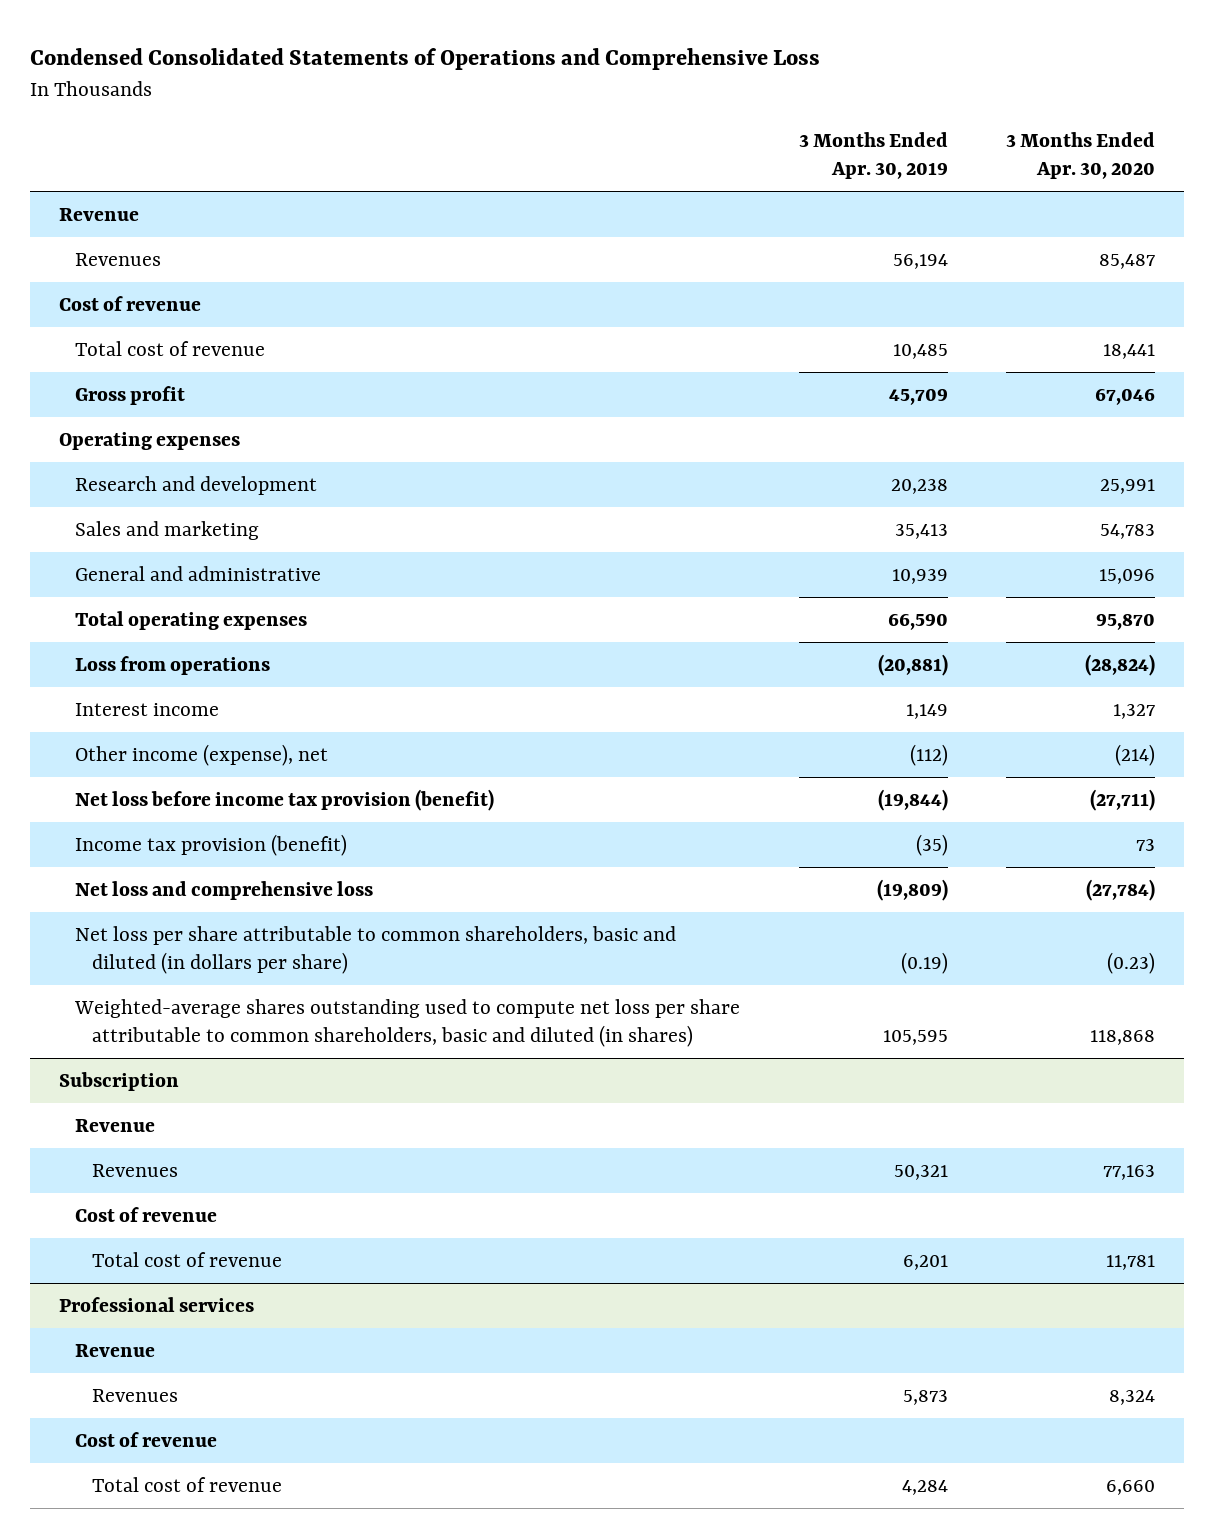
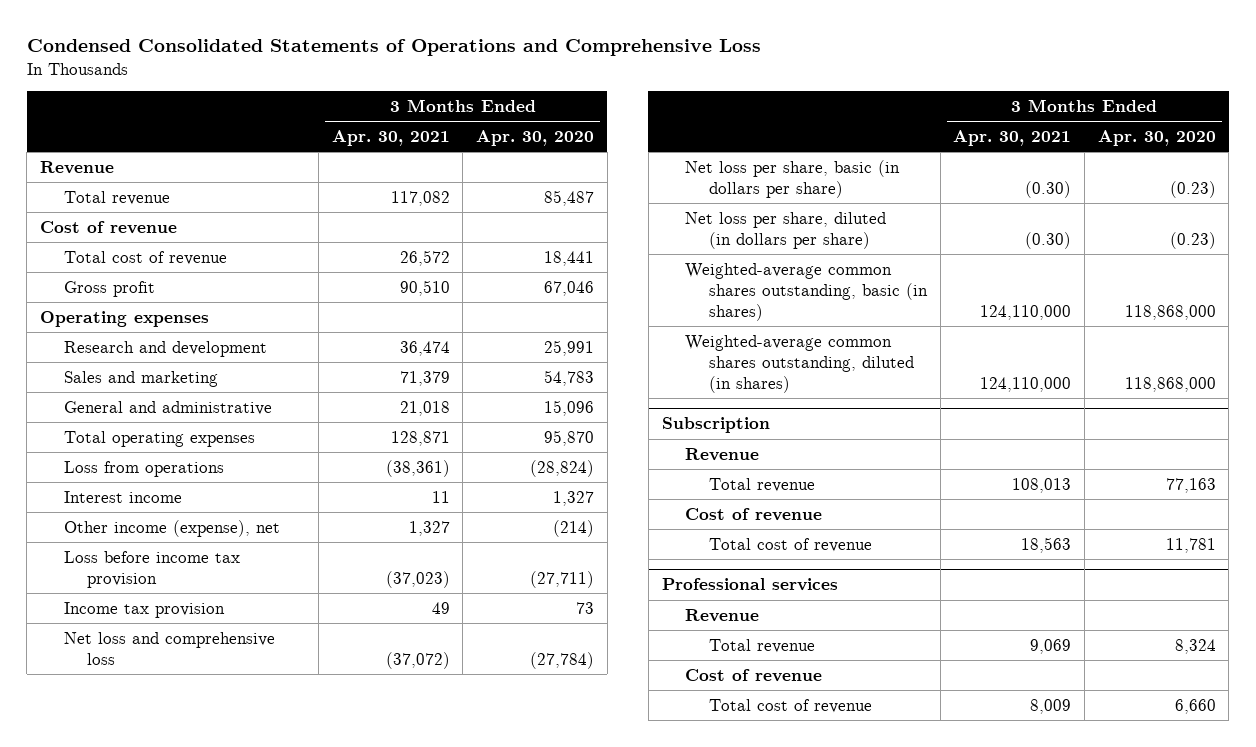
- | 3 Months Ended Apr. 30, 2019 | 3 Months Ended Apr. 30, 2020
+ | 3 Months Ended Apr. 30, 2021 | 3 Months Ended Apr. 30, 2020
- Revenues | 56,194 | 85,487
+ Total revenue | 117,082 | 85,487
- Net loss before income tax provision (benefit) | (19,844) | (27,711)
- Income tax provision (benefit) | (35) | 73
+ Loss before income tax provision | (37,023) | (27,711)
+ Income tax provision | 49 | 73
- Net loss per share attributable to common shareholders, basic and diluted (in dollars per share) | (0.19) | (0.23)
- Weighted-average shares outstanding used to compute net loss per share attributable to common shareholders, basic and diluted (in shares) | 105,595 | 118,868
+ Net loss per share, basic (in dollars per share) | (0.30) | (0.23)
+ Net loss per share, diluted (in dollars per share) | (0.30) | (0.23)
+ Weighted-average common shares outstanding, basic (in shares) | 124,110,000 | 118,868,000
+ Weighted-average common shares outstanding, diluted (in shares) | 124,110,000 | 118,868,000
@ Subscription
- Revenues | 50,321 | 77,163
+ Total revenue | 108,013 | 77,163
@ Professional services
- Revenues | 5,873 | 8,324
+ Total revenue | 9,069 | 8,324

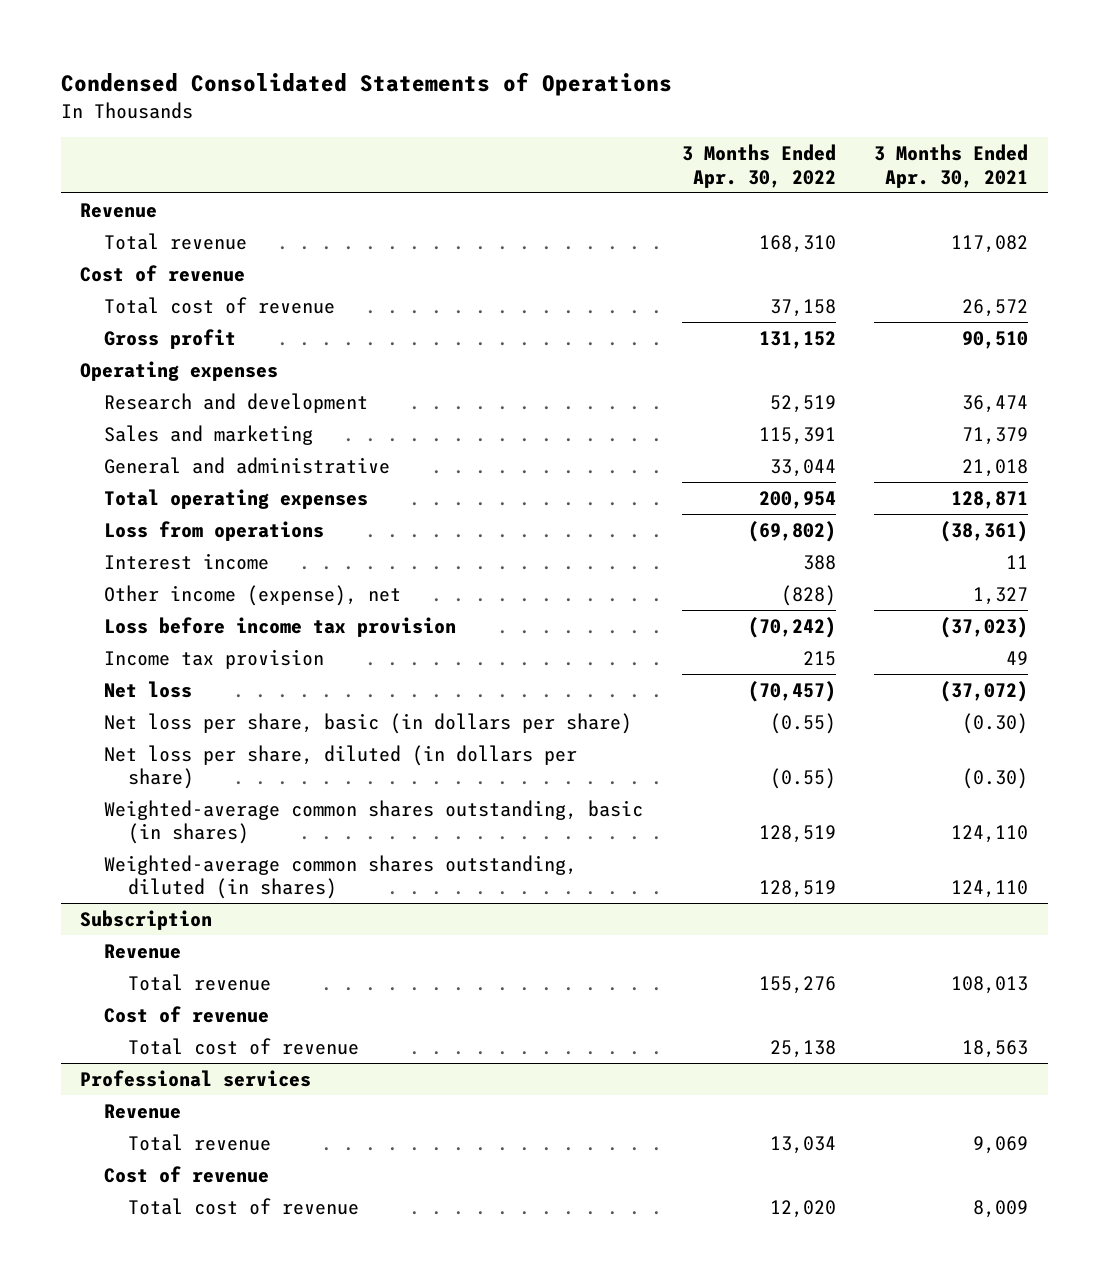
- Condensed Consolidated Statements of Operations and Comprehensive Loss
+ Condensed Consolidated Statements of Operations
- | 3 Months Ended Apr. 30, 2021 | 3 Months Ended Apr. 30, 2020
+ | 3 Months Ended Apr. 30, 2022 | 3 Months Ended Apr. 30, 2021
- Net loss and comprehensive loss | (37,072) | (27,784)
+ Net loss | (70,457) | (37,072)
- Weighted-average common shares outstanding, basic (in shares) | 124,110,000 | 118,868,000
- Weighted-average common shares outstanding, diluted (in shares) | 124,110,000 | 118,868,000
+ Weighted-average common shares outstanding, basic (in shares) | 128,519 | 124,110
+ Weighted-average common shares outstanding, diluted (in shares) | 128,519 | 124,110

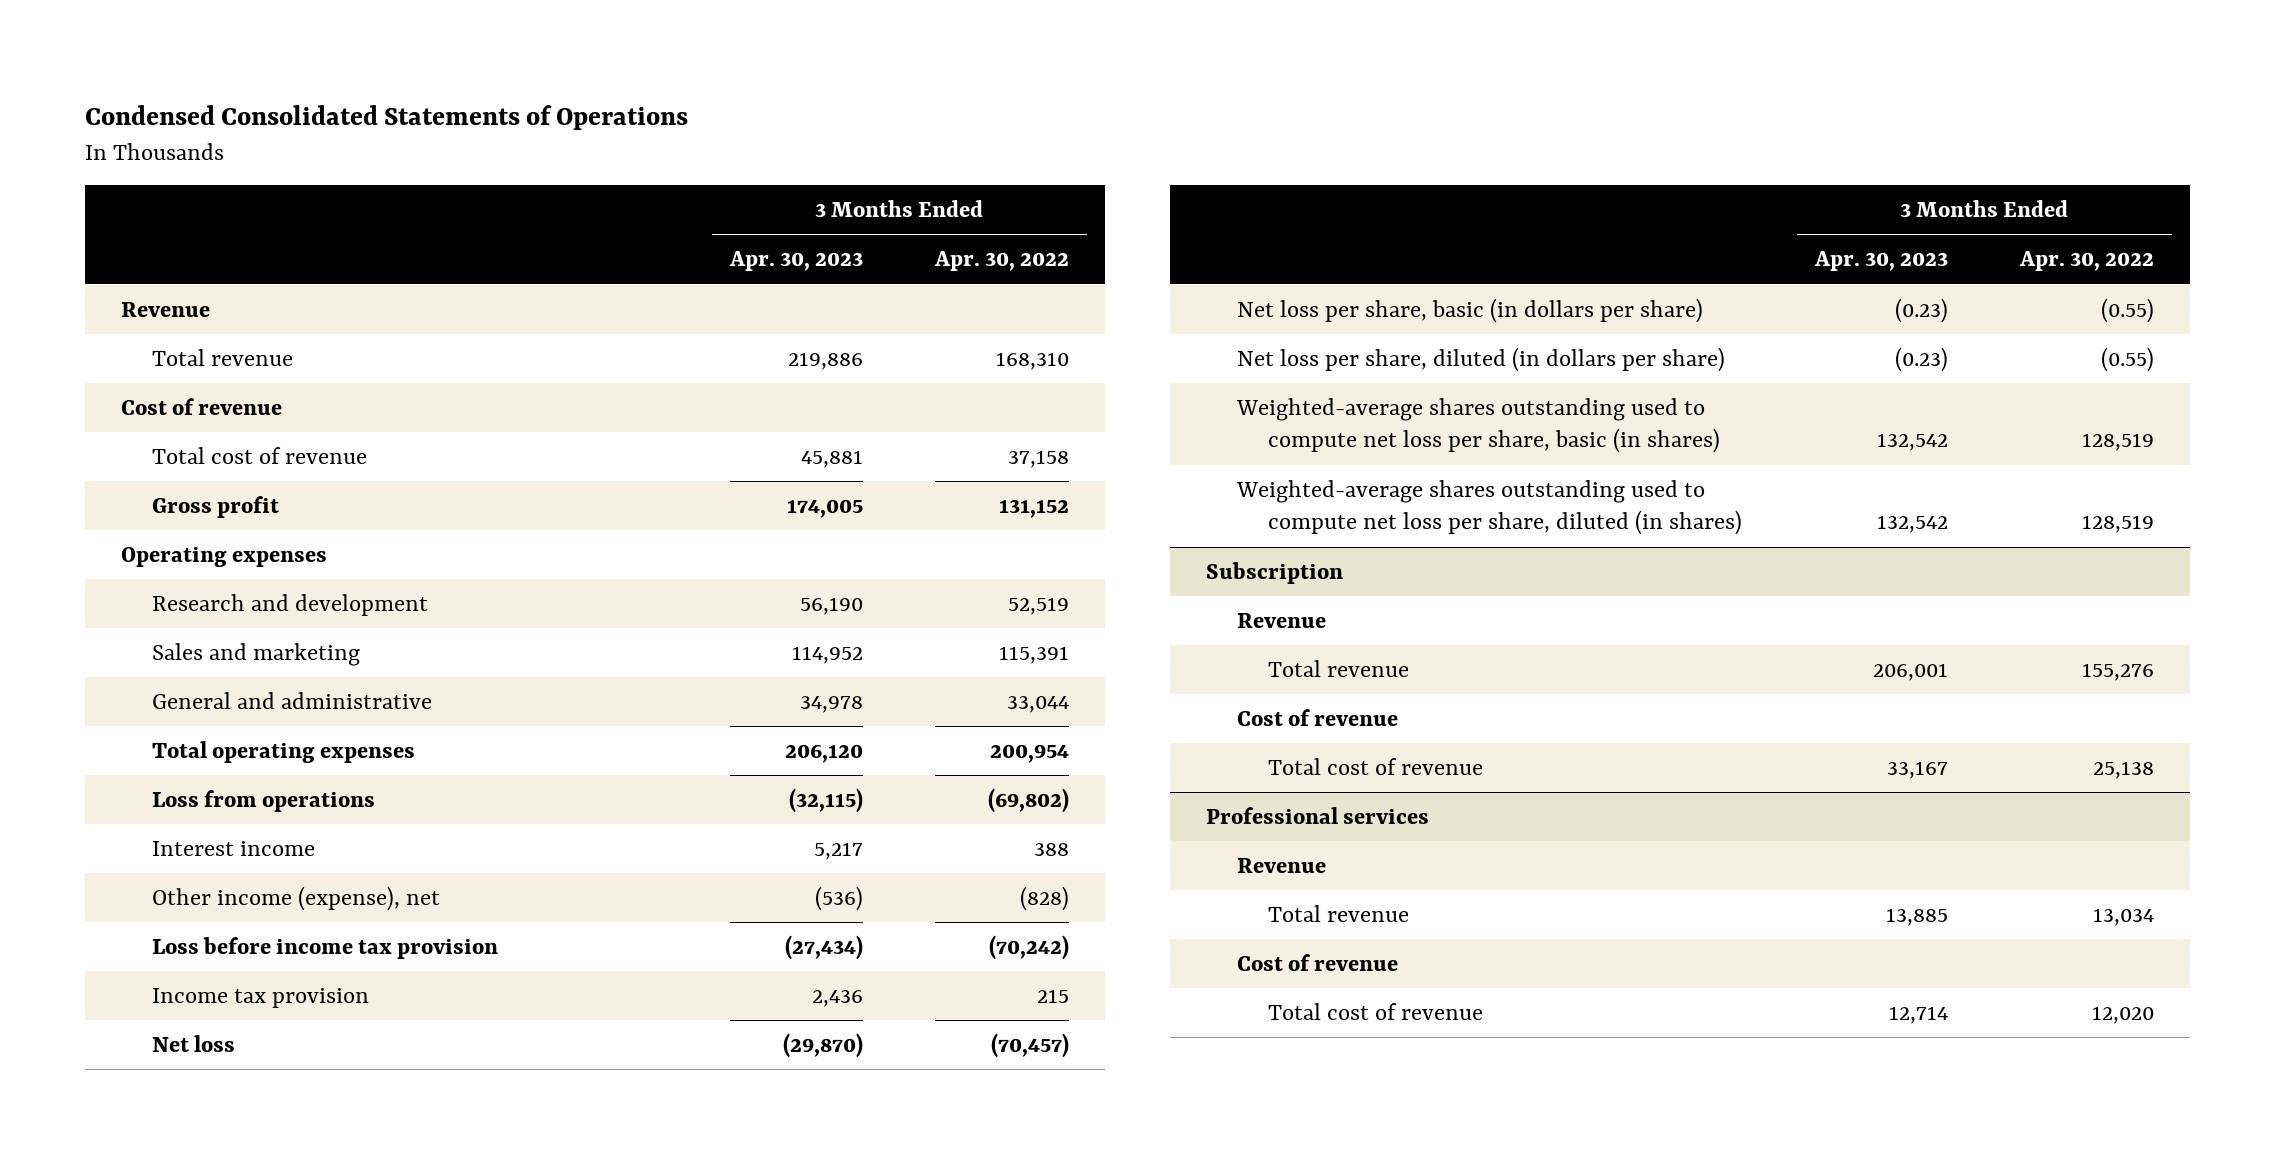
- | 3 Months Ended Apr. 30, 2022 | 3 Months Ended Apr. 30, 2021
+ | 3 Months Ended Apr. 30, 2023 | 3 Months Ended Apr. 30, 2022
- Weighted-average common shares outstanding, basic (in shares) | 128,519 | 124,110
- Weighted-average common shares outstanding, diluted (in shares) | 128,519 | 124,110
+ Weighted-average shares outstanding used to compute net loss per share, basic (in shares) | 132,542 | 128,519
+ Weighted-average shares outstanding used to compute net loss per share, diluted (in shares) | 132,542 | 128,519

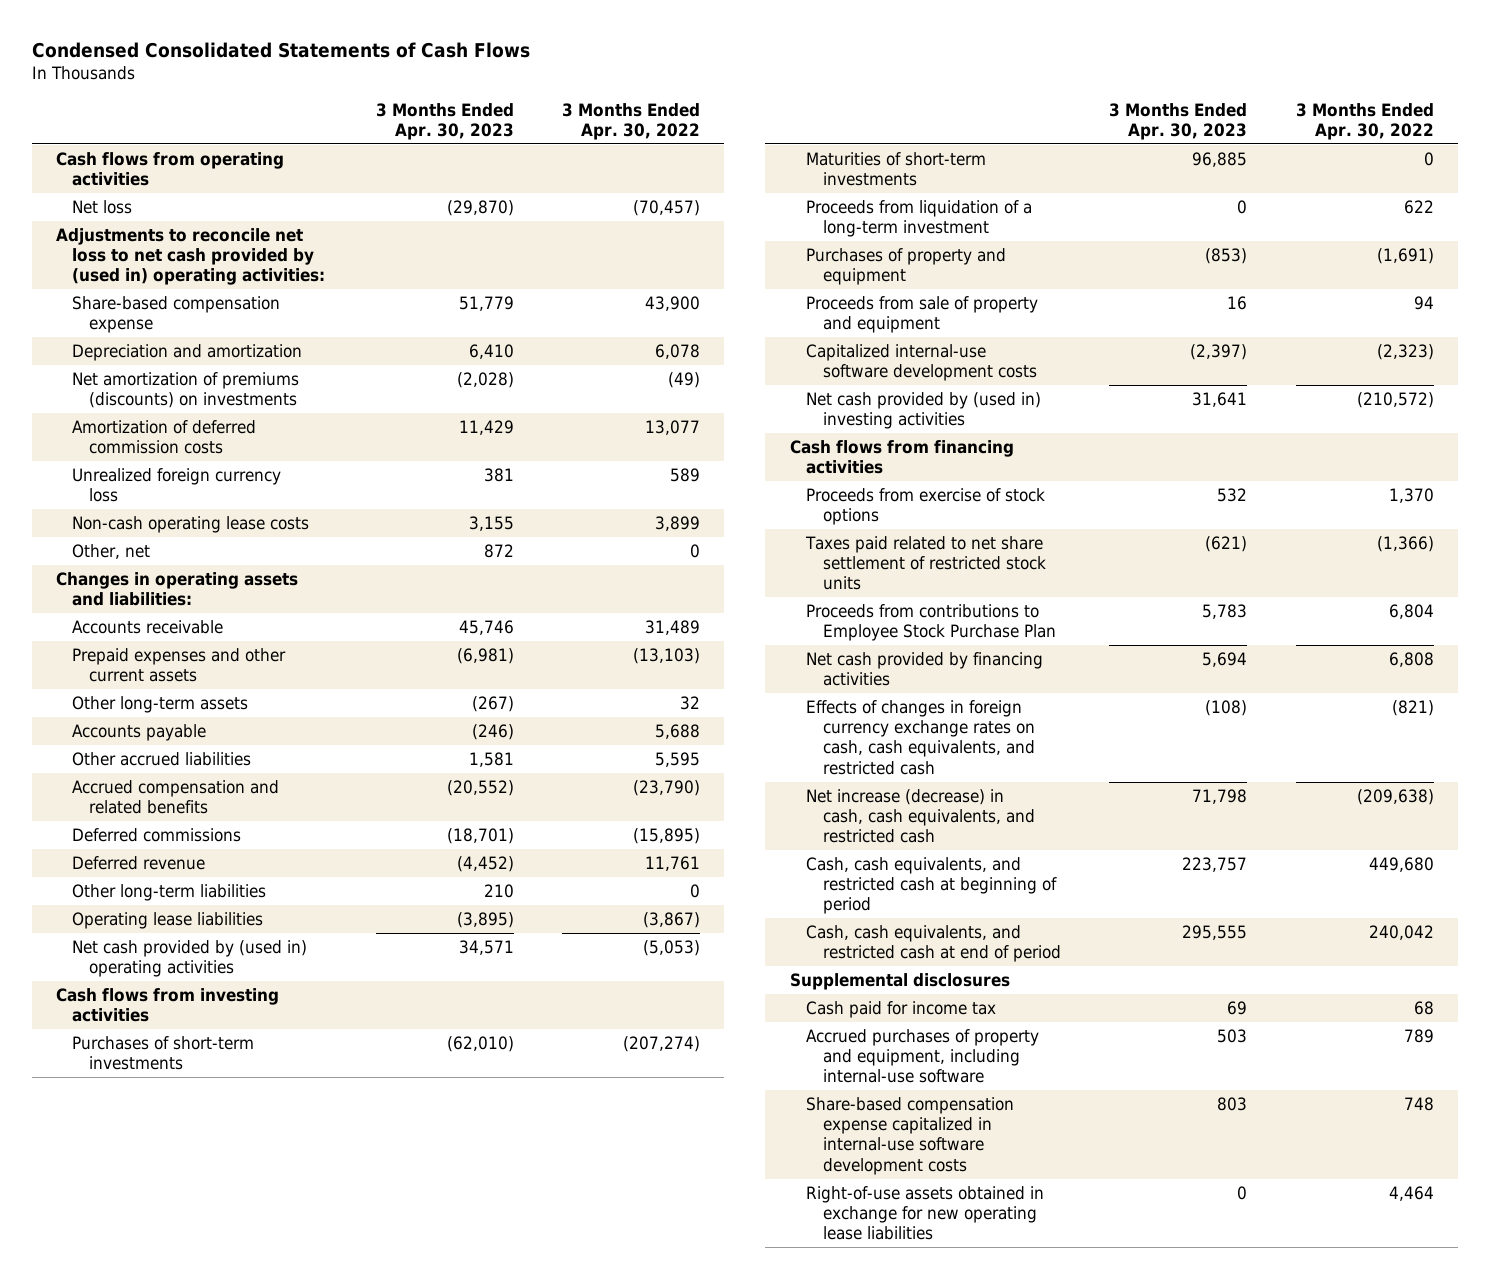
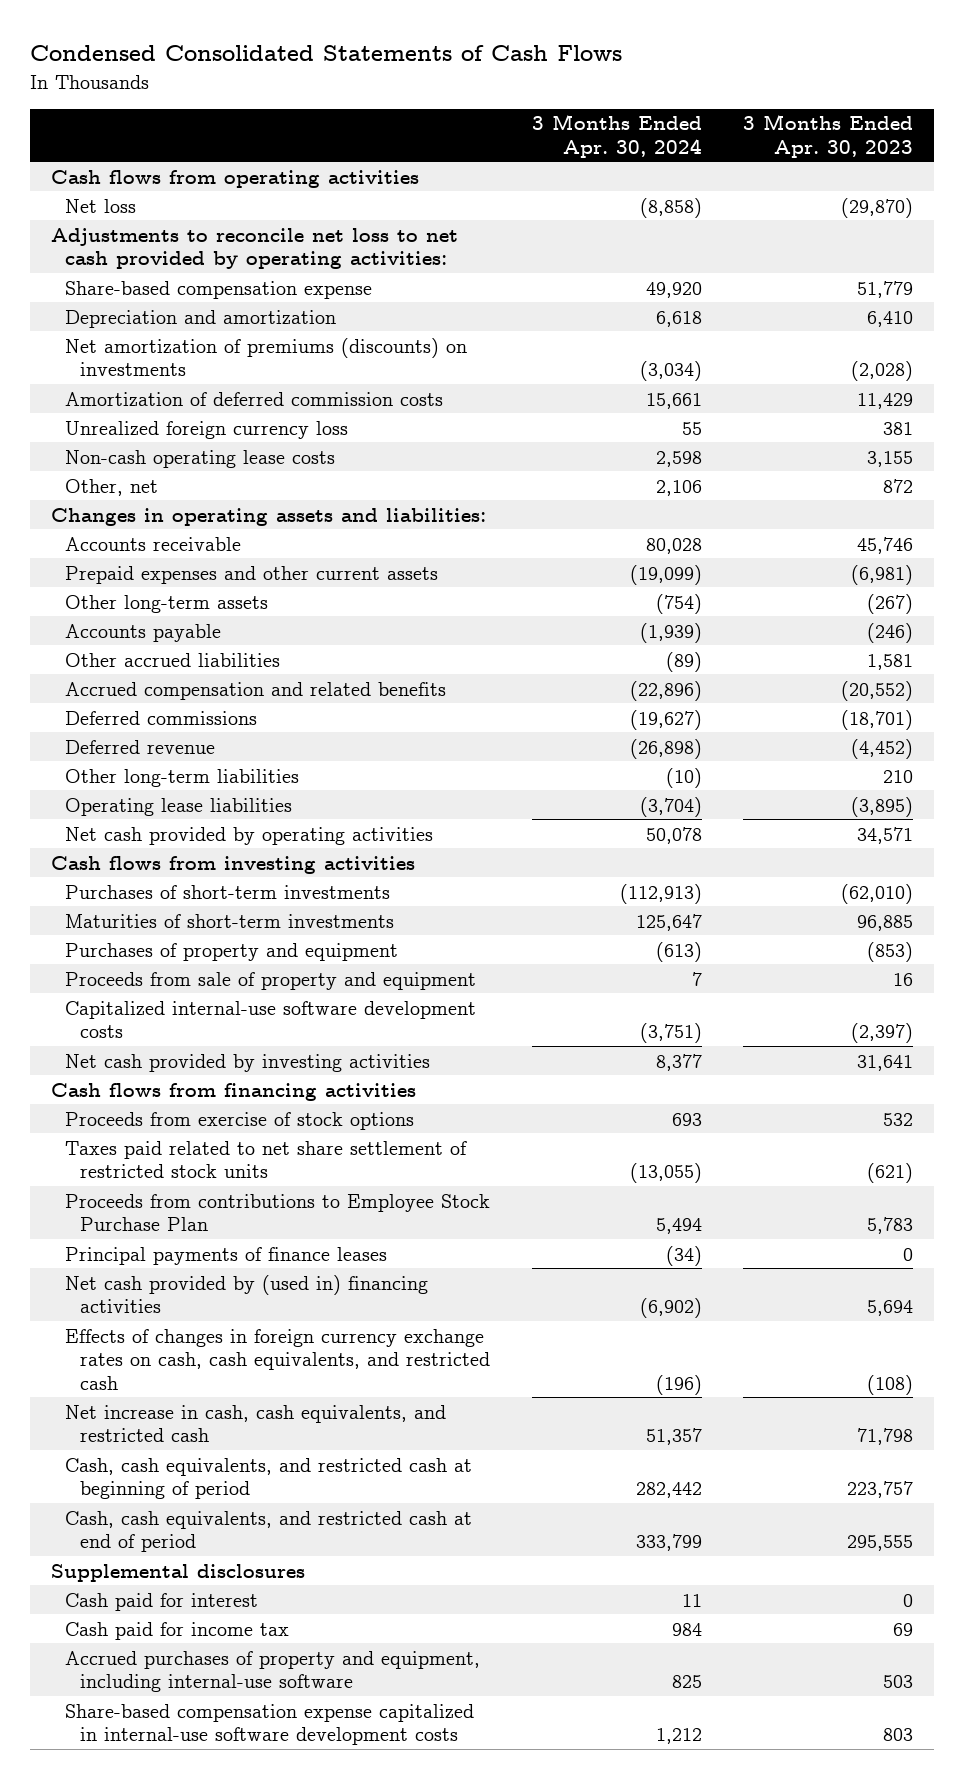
- | 3 Months Ended Apr. 30, 2023 | 3 Months Ended Apr. 30, 2022
+ | 3 Months Ended Apr. 30, 2024 | 3 Months Ended Apr. 30, 2023
- Adjustments to reconcile net loss to net cash provided by (used in) operating activities:
+ Adjustments to reconcile net loss to net cash provided by operating activities:
- Net cash provided by (used in) operating activities | 34,571 | (5,053)
+ Net cash provided by operating activities | 50,078 | 34,571
- Proceeds from liquidation of a long-term investment | 0 | 622
- Net cash provided by (used in) investing activities | 31,641 | (210,572)
+ Net cash provided by investing activities | 8,377 | 31,641
- Net cash provided by financing activities | 5,694 | 6,808
+ Principal payments of finance leases | (34) | 0
+ Net cash provided by (used in) financing activities | (6,902) | 5,694
- Net increase (decrease) in cash, cash equivalents, and restricted cash | 71,798 | (209,638)
+ Net increase in cash, cash equivalents, and restricted cash | 51,357 | 71,798
+ Cash paid for interest | 11 | 0
- Right-of-use assets obtained in exchange for new operating lease liabilities | 0 | 4,464

